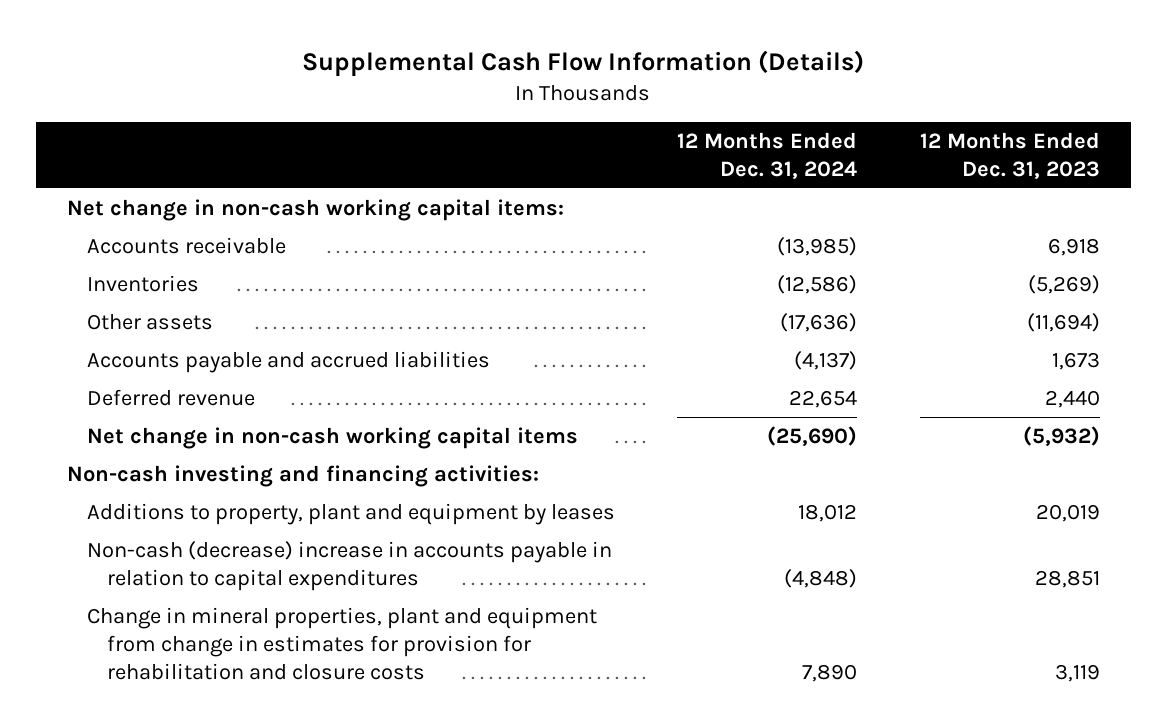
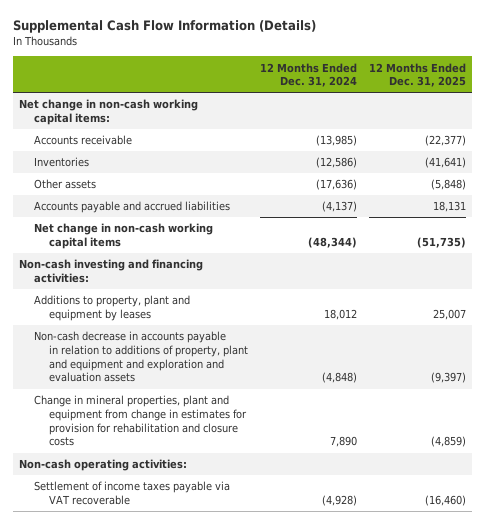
- | 12 Months Ended Dec. 31, 2024 | 12 Months Ended Dec. 31, 2023
+ | 12 Months Ended Dec. 31, 2024 | 12 Months Ended Dec. 31, 2025
- Deferred revenue | 22,654 | 2,440
- Net change in non-cash working capital items | (25,690) | (5,932)
+ Net change in non-cash working capital items | (48,344) | (51,735)
- Non-cash (decrease) increase in accounts payable in relation to capital expenditures | (4,848) | 28,851
+ Non-cash decrease in accounts payable in relation to additions of property, plant and equipment and exploration and evaluation assets | (4,848) | (9,397)
+ Non-cash operating activities:
+ Settlement of income taxes payable via VAT recoverable | (4,928) | (16,460)

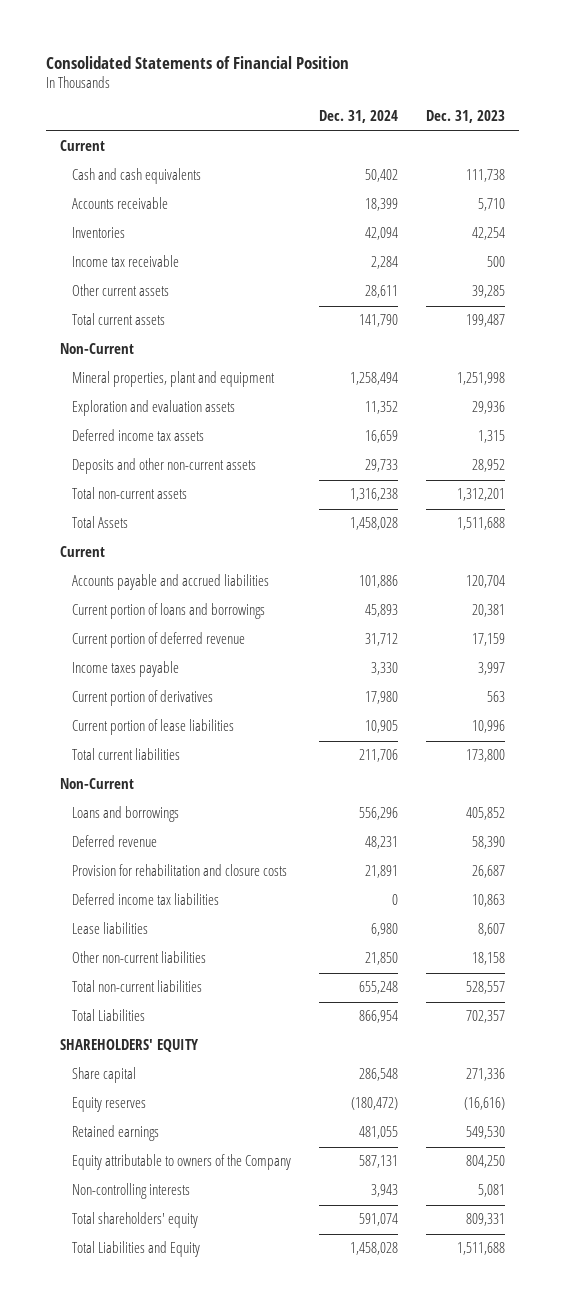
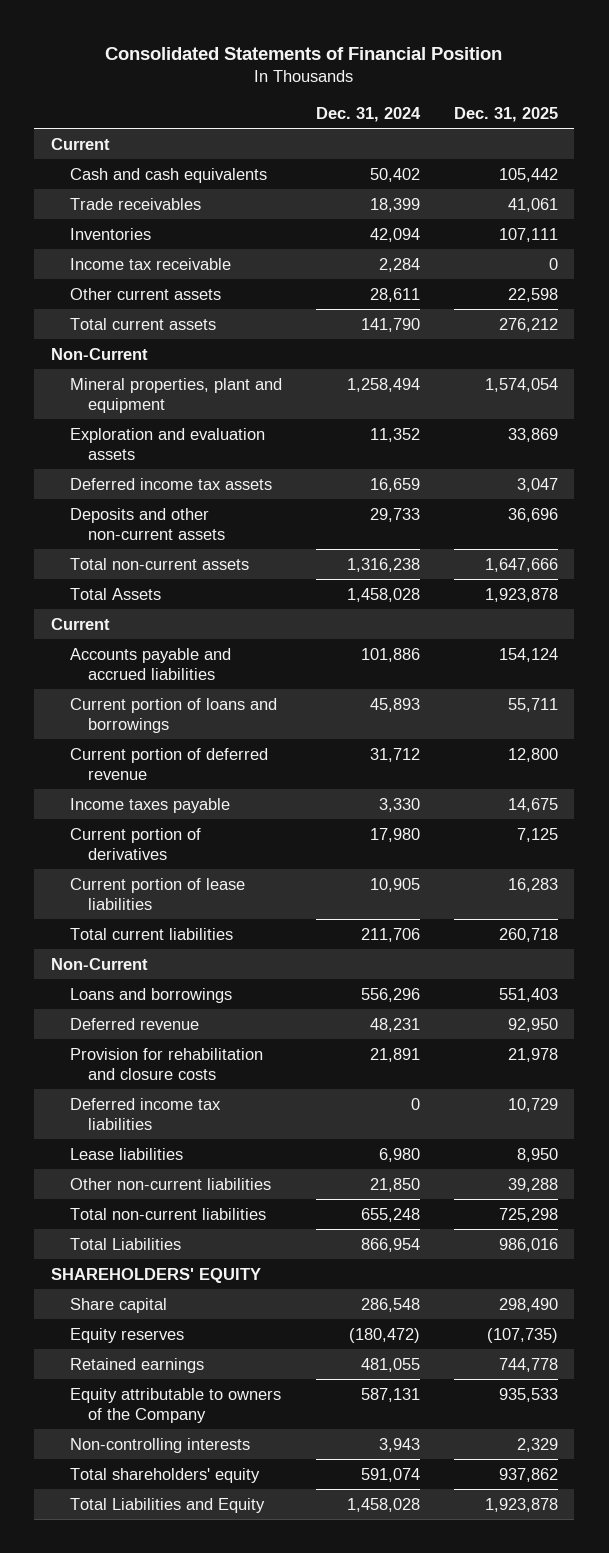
- | Dec. 31, 2024 | Dec. 31, 2023
+ | Dec. 31, 2024 | Dec. 31, 2025
- Accounts receivable | 18,399 | 5,710
+ Trade receivables | 18,399 | 41,061

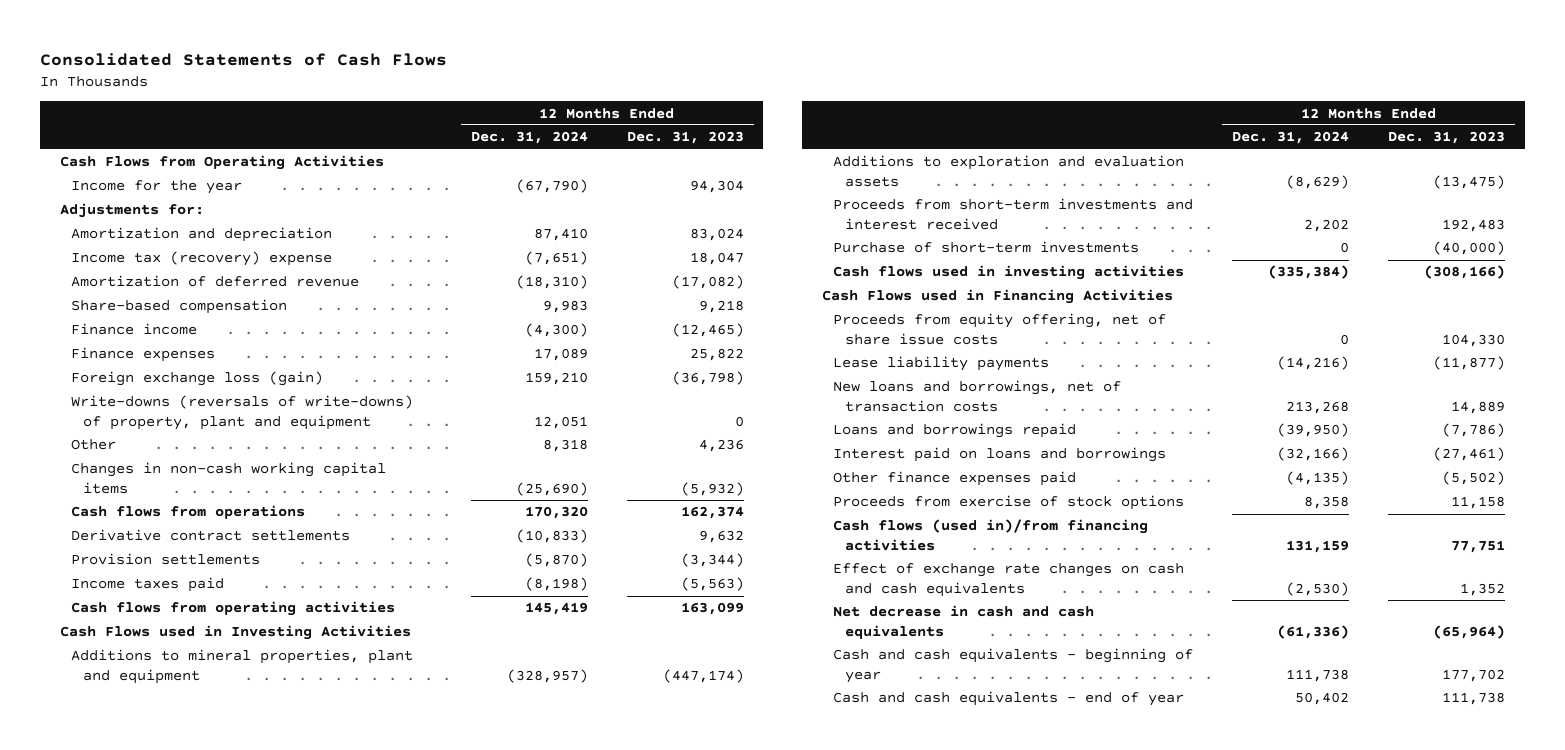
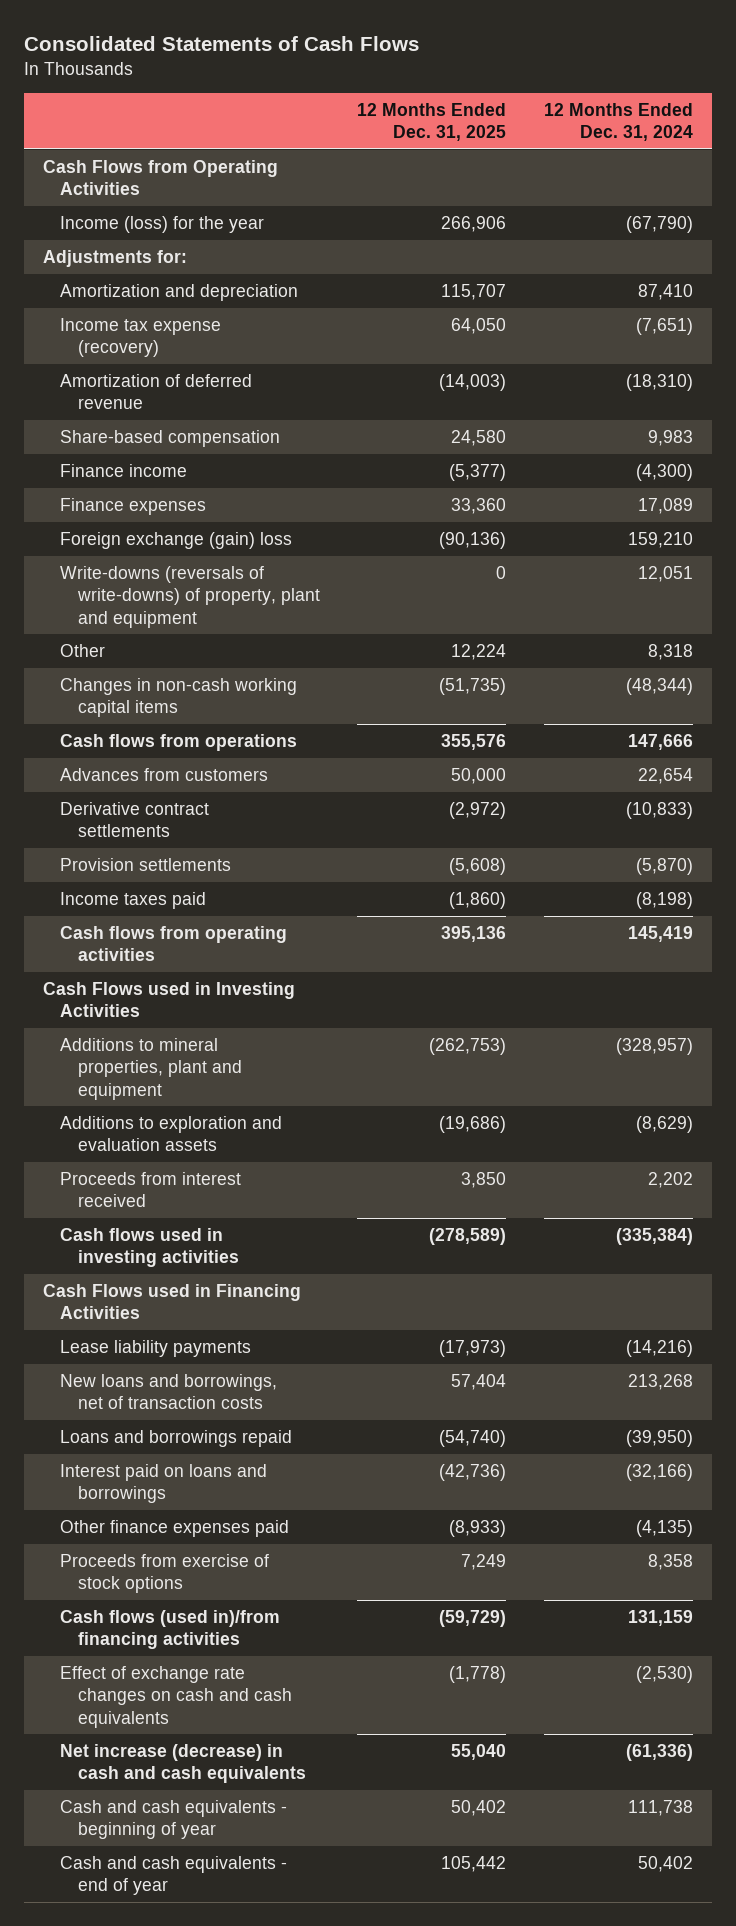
- | 12 Months Ended Dec. 31, 2024 | 12 Months Ended Dec. 31, 2023
+ | 12 Months Ended Dec. 31, 2025 | 12 Months Ended Dec. 31, 2024
- Income for the year | (67,790) | 94,304
+ Income (loss) for the year | 266,906 | (67,790)
- Income tax (recovery) expense | (7,651) | 18,047
+ Income tax expense (recovery) | 64,050 | (7,651)
- Foreign exchange loss (gain) | 159,210 | (36,798)
+ Foreign exchange (gain) loss | (90,136) | 159,210
- Changes in non-cash working capital items | (25,690) | (5,932)
- Cash flows from operations | 170,320 | 162,374
+ Changes in non-cash working capital items | (51,735) | (48,344)
+ Cash flows from operations | 355,576 | 147,666
+ Advances from customers | 50,000 | 22,654
- Proceeds from short-term investments and interest received | 2,202 | 192,483
- Purchase of short-term investments | 0 | (40,000)
+ Proceeds from interest received | 3,850 | 2,202
- Proceeds from equity offering, net of share issue costs | 0 | 104,330
- Net decrease in cash and cash equivalents | (61,336) | (65,964)
+ Net increase (decrease) in cash and cash equivalents | 55,040 | (61,336)

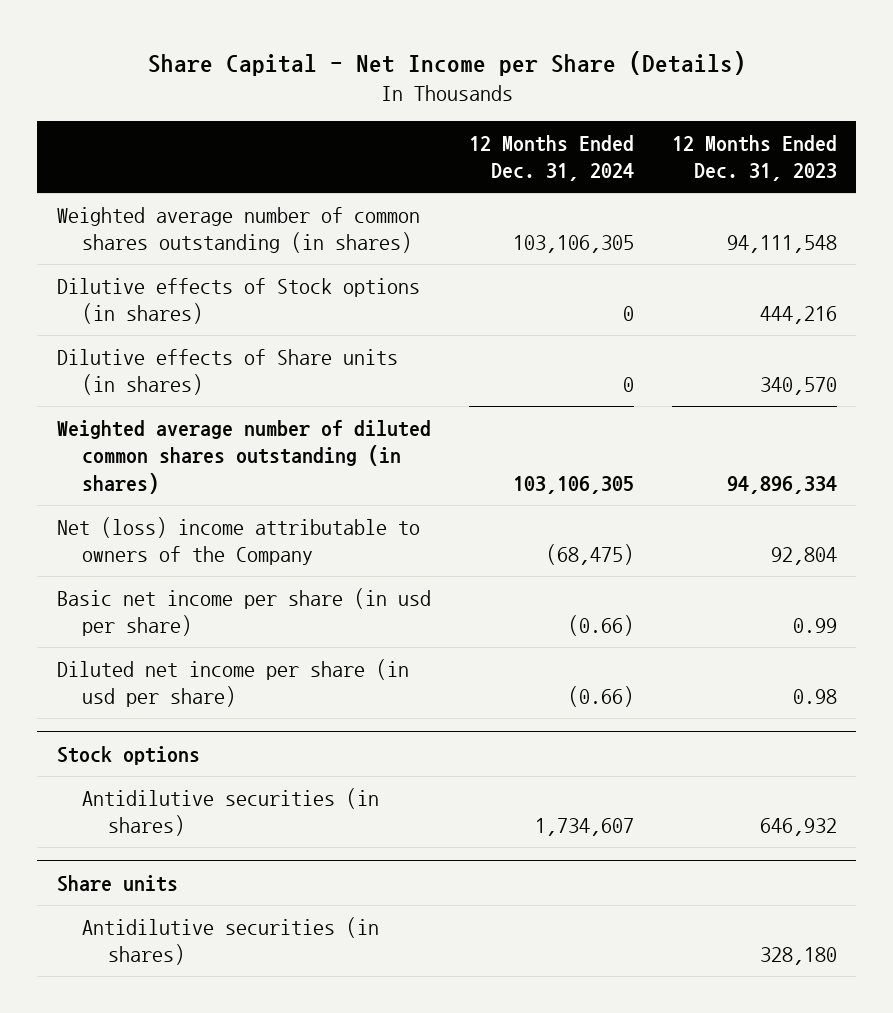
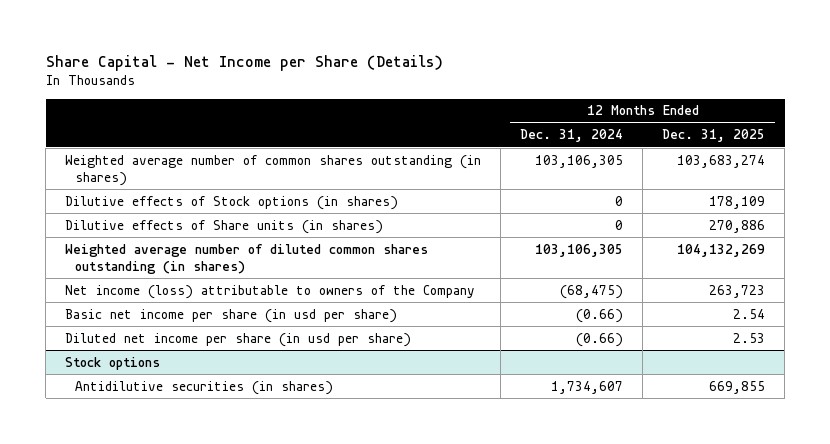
- | 12 Months Ended Dec. 31, 2024 | 12 Months Ended Dec. 31, 2023
+ | 12 Months Ended Dec. 31, 2024 | 12 Months Ended Dec. 31, 2025
- Net (loss) income attributable to owners of the Company | (68,475) | 92,804
+ Net income (loss) attributable to owners of the Company | (68,475) | 263,723
- Share units
- Antidilutive securities (in shares) | | 328,180

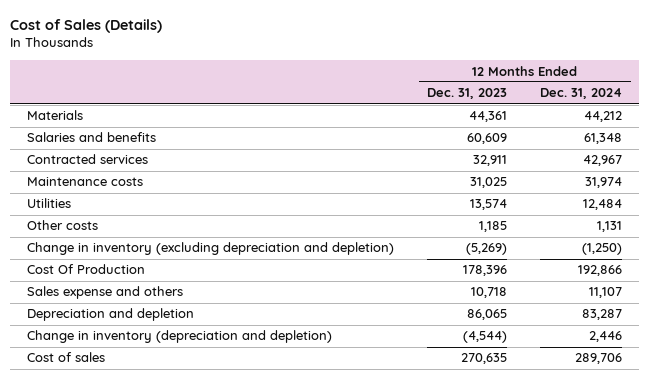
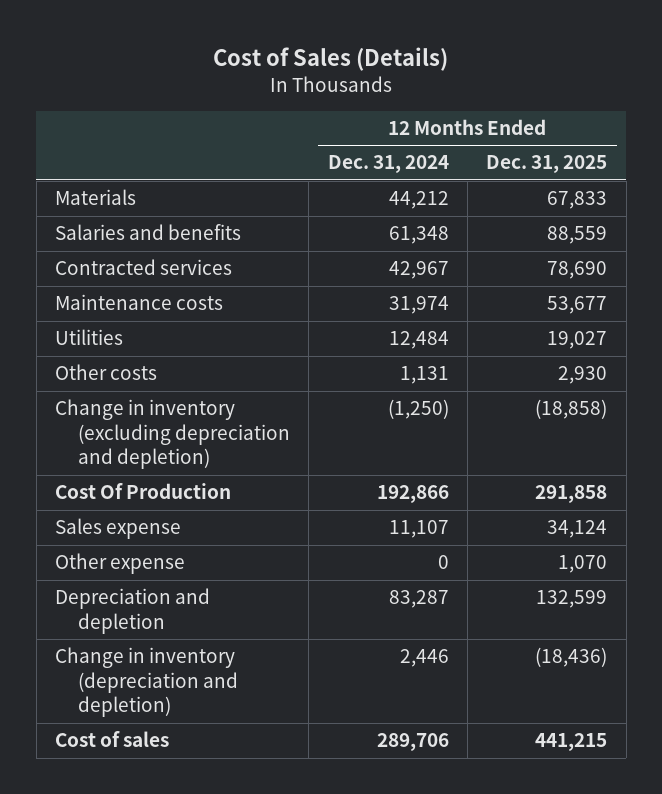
- | 12 Months Ended Dec. 31, 2023 | 12 Months Ended Dec. 31, 2024
+ | 12 Months Ended Dec. 31, 2024 | 12 Months Ended Dec. 31, 2025
- Sales expense and others | 10,718 | 11,107
+ Sales expense | 11,107 | 34,124
+ Other expense | 0 | 1,070

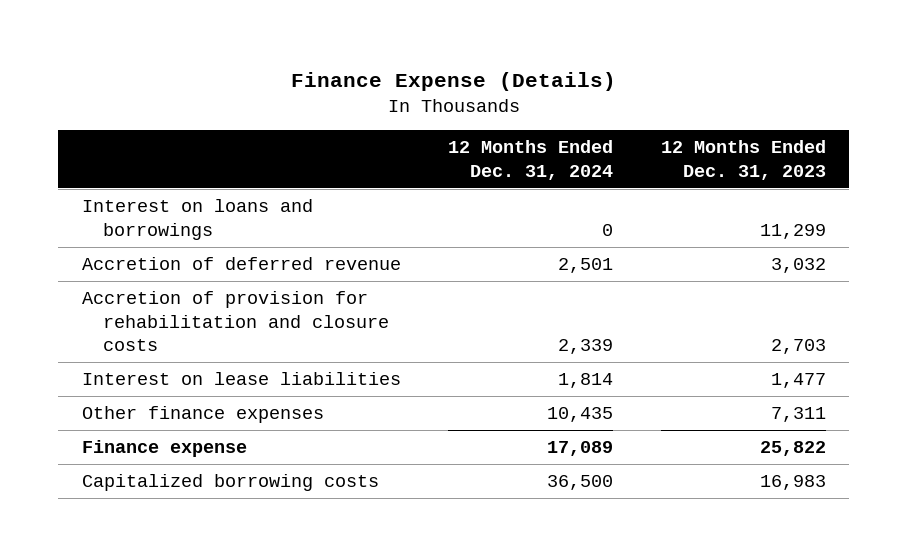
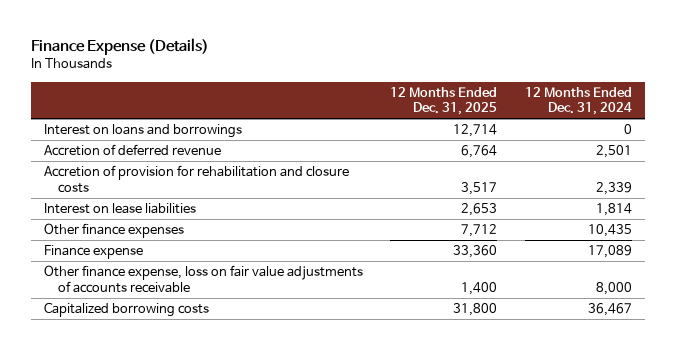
- | 12 Months Ended Dec. 31, 2024 | 12 Months Ended Dec. 31, 2023
+ | 12 Months Ended Dec. 31, 2025 | 12 Months Ended Dec. 31, 2024
- Capitalized borrowing costs | 36,500 | 16,983
+ Other finance expense, loss on fair value adjustments of accounts receivable | 1,400 | 8,000
+ Capitalized borrowing costs | 31,800 | 36,467

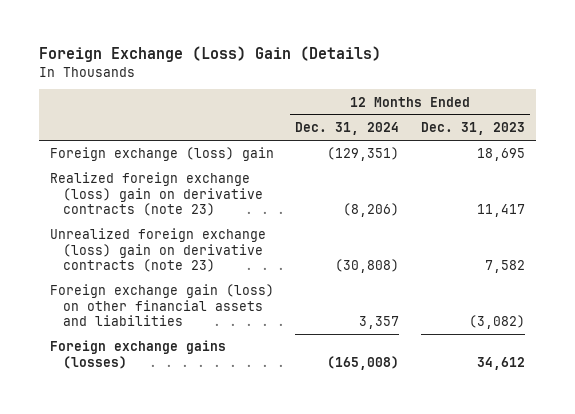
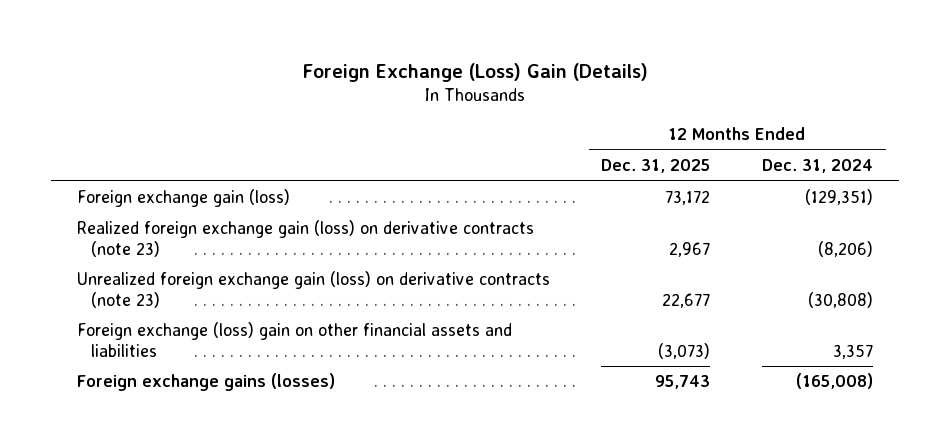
- | 12 Months Ended Dec. 31, 2024 | 12 Months Ended Dec. 31, 2023
+ | 12 Months Ended Dec. 31, 2025 | 12 Months Ended Dec. 31, 2024
- Foreign exchange (loss) gain | (129,351) | 18,695
- Realized foreign exchange (loss) gain on derivative contracts (note 23) | (8,206) | 11,417
- Unrealized foreign exchange (loss) gain on derivative contracts (note 23) | (30,808) | 7,582
- Foreign exchange gain (loss) on other financial assets and liabilities | 3,357 | (3,082)
+ Foreign exchange gain (loss) | 73,172 | (129,351)
+ Realized foreign exchange gain (loss) on derivative contracts (note 23) | 2,967 | (8,206)
+ Unrealized foreign exchange gain (loss) on derivative contracts (note 23) | 22,677 | (30,808)
+ Foreign exchange (loss) gain on other financial assets and liabilities | (3,073) | 3,357

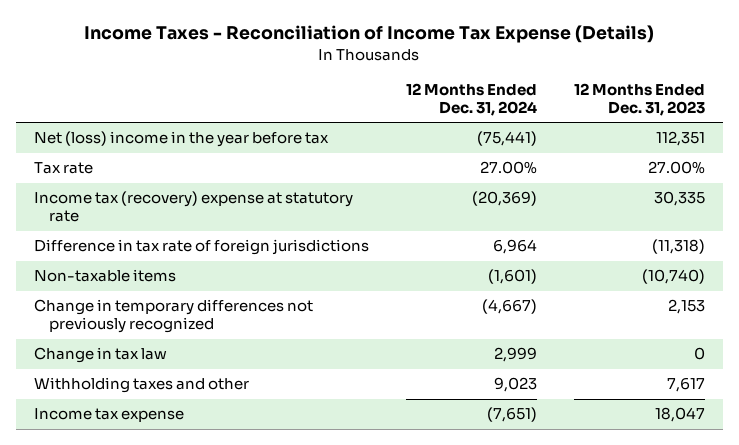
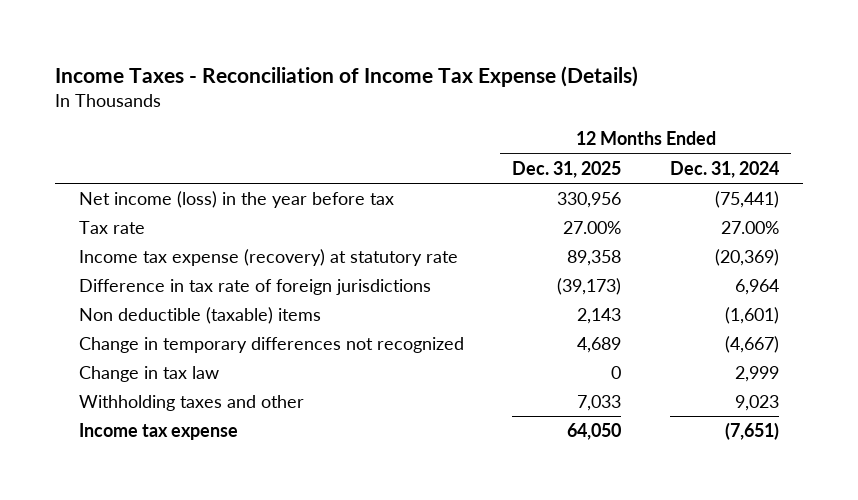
- | 12 Months Ended Dec. 31, 2024 | 12 Months Ended Dec. 31, 2023
+ | 12 Months Ended Dec. 31, 2025 | 12 Months Ended Dec. 31, 2024
- Net (loss) income in the year before tax | (75,441) | 112,351
+ Net income (loss) in the year before tax | 330,956 | (75,441)
- Income tax (recovery) expense at statutory rate | (20,369) | 30,335
+ Income tax expense (recovery) at statutory rate | 89,358 | (20,369)
- Non-taxable items | (1,601) | (10,740)
- Change in temporary differences not previously recognized | (4,667) | 2,153
+ Non deductible (taxable) items | 2,143 | (1,601)
+ Change in temporary differences not recognized | 4,689 | (4,667)

